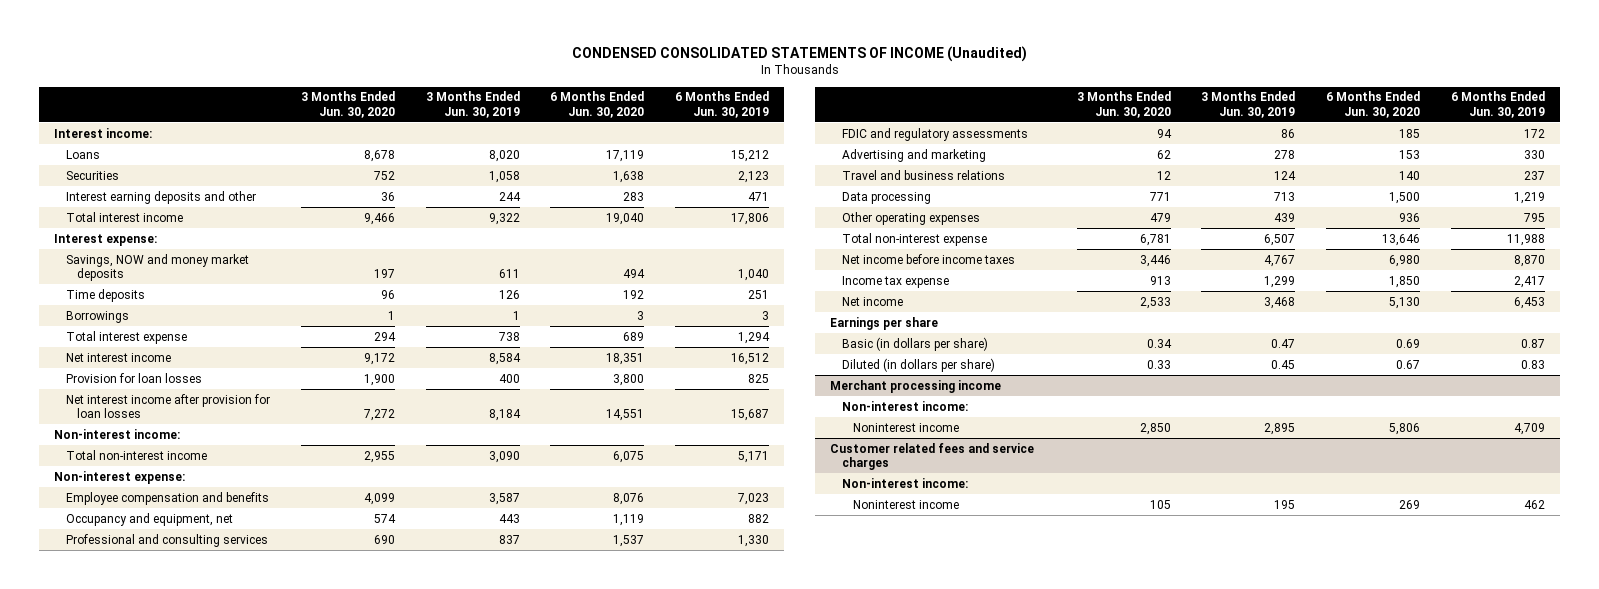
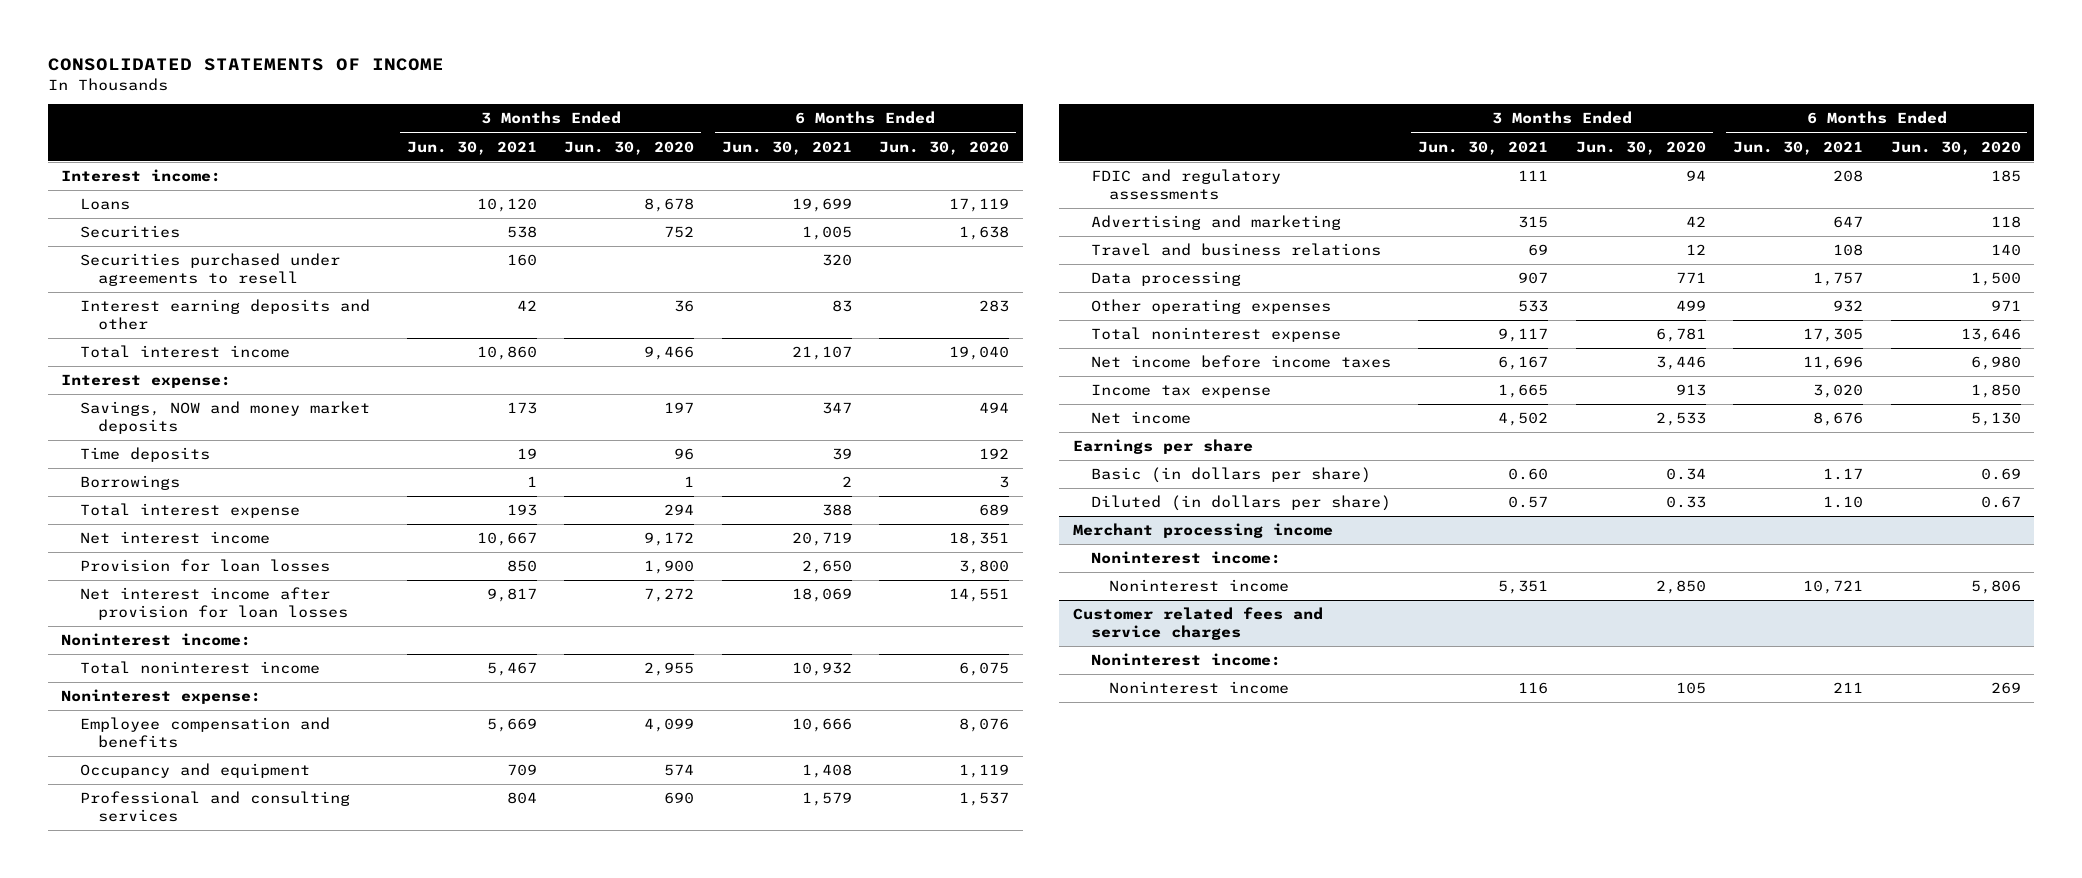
- CONDENSED CONSOLIDATED STATEMENTS OF INCOME (Unaudited)
+ CONSOLIDATED STATEMENTS OF INCOME
- | 3 Months Ended Jun. 30, 2020 | 3 Months Ended Jun. 30, 2019 | 6 Months Ended Jun. 30, 2020 | 6 Months Ended Jun. 30, 2019
+ | 3 Months Ended Jun. 30, 2021 | 3 Months Ended Jun. 30, 2020 | 6 Months Ended Jun. 30, 2021 | 6 Months Ended Jun. 30, 2020
+ Securities purchased under agreements to resell | 160 | | 320 |
- Non-interest income:
- Total non-interest income | 2,955 | 3,090 | 6,075 | 5,171
- Non-interest expense:
+ Noninterest income:
+ Total noninterest income | 5,467 | 2,955 | 10,932 | 6,075
+ Noninterest expense:
- Occupancy and equipment, net | 574 | 443 | 1,119 | 882
+ Occupancy and equipment | 709 | 574 | 1,408 | 1,119
- Advertising and marketing | 62 | 278 | 153 | 330
+ Advertising and marketing | 315 | 42 | 647 | 118
- Other operating expenses | 479 | 439 | 936 | 795
- Total non-interest expense | 6,781 | 6,507 | 13,646 | 11,988
+ Other operating expenses | 533 | 499 | 932 | 971
+ Total noninterest expense | 9,117 | 6,781 | 17,305 | 13,646
@ Merchant processing income
- Non-interest income:
+ Noninterest income:
@ Customer related fees and service charges
- Non-interest income:
+ Noninterest income:

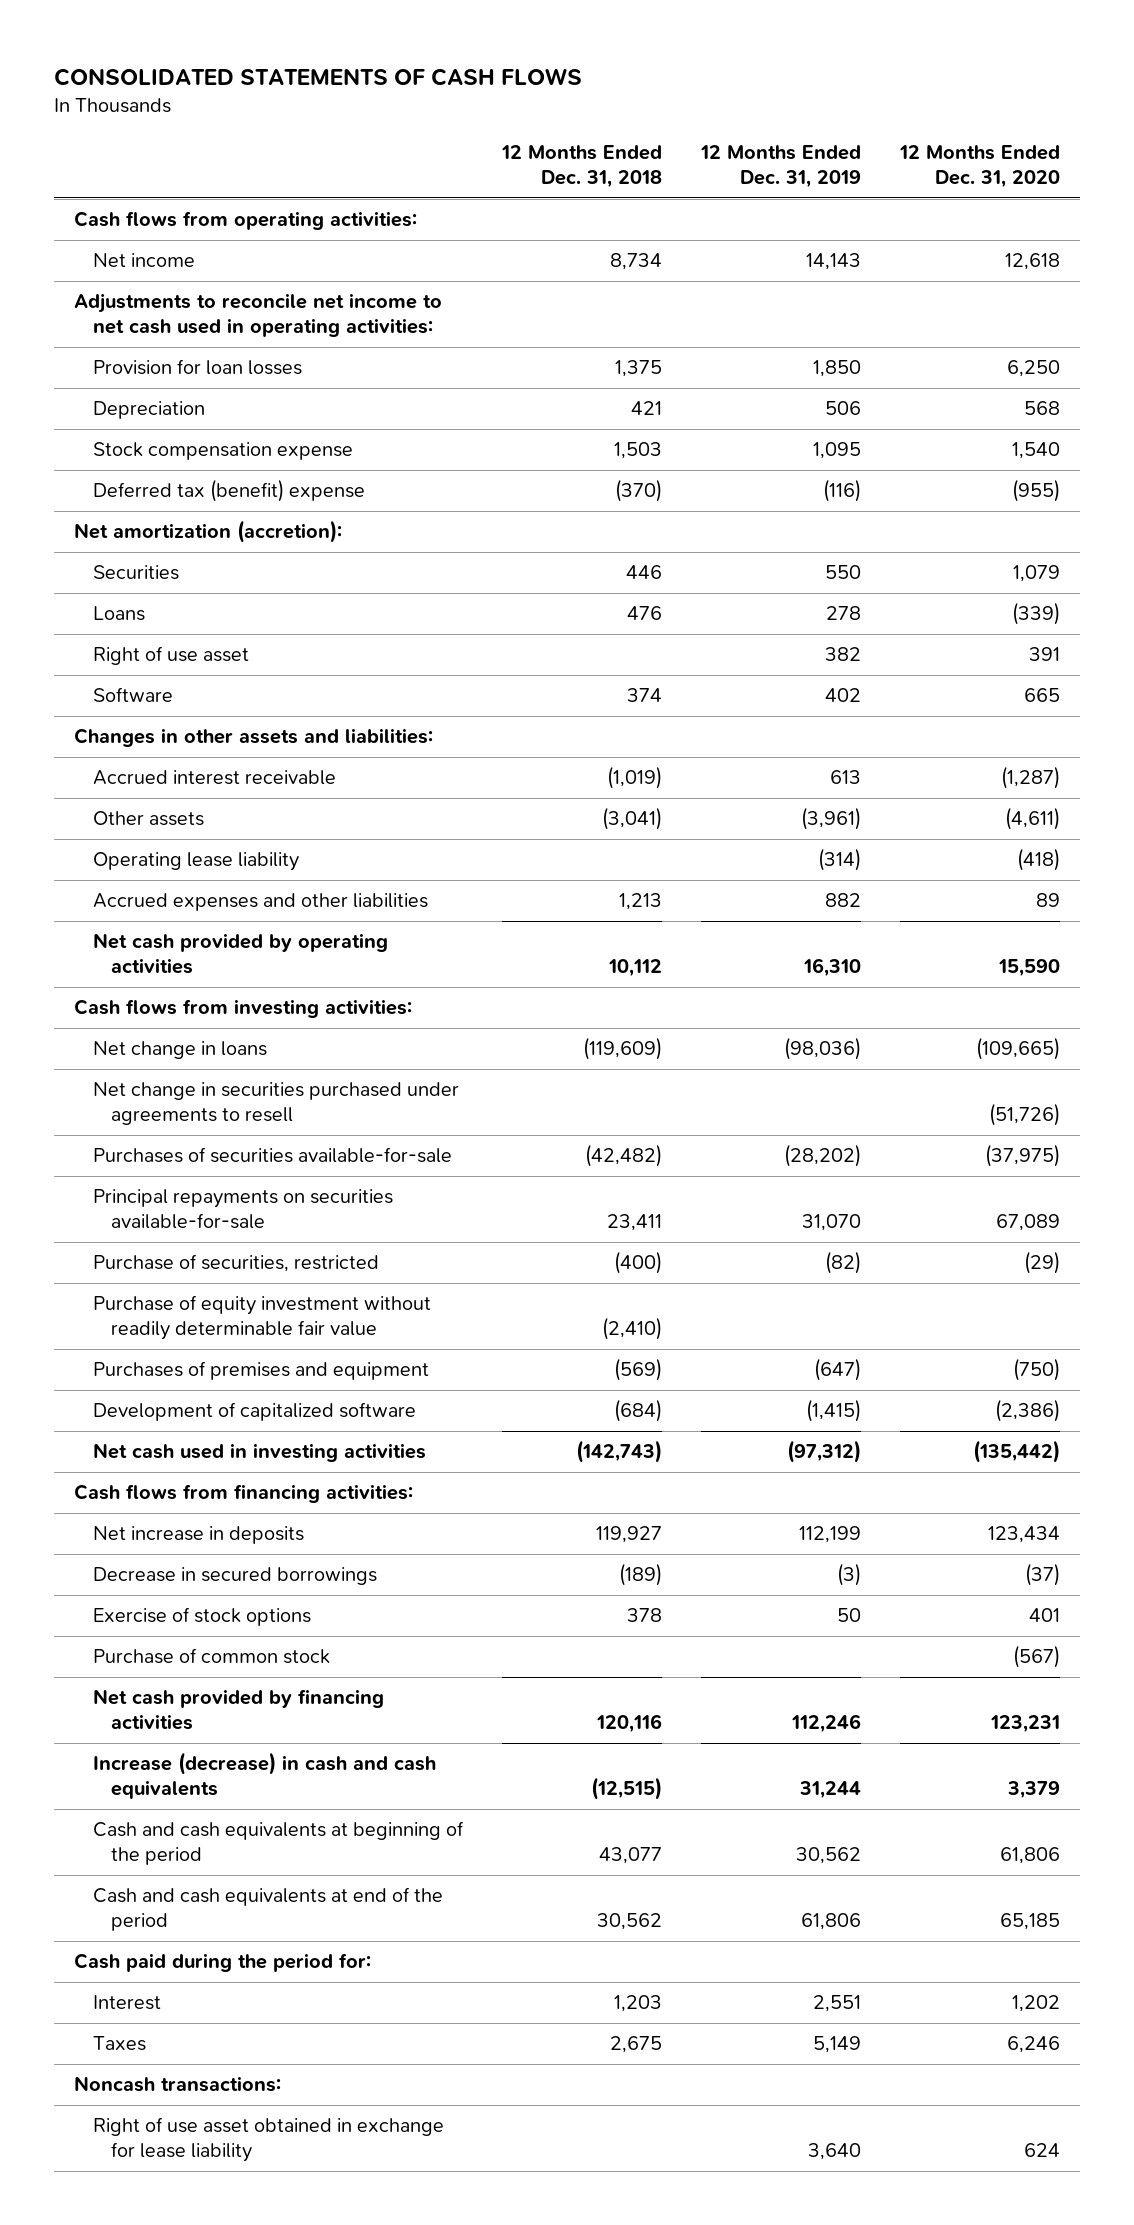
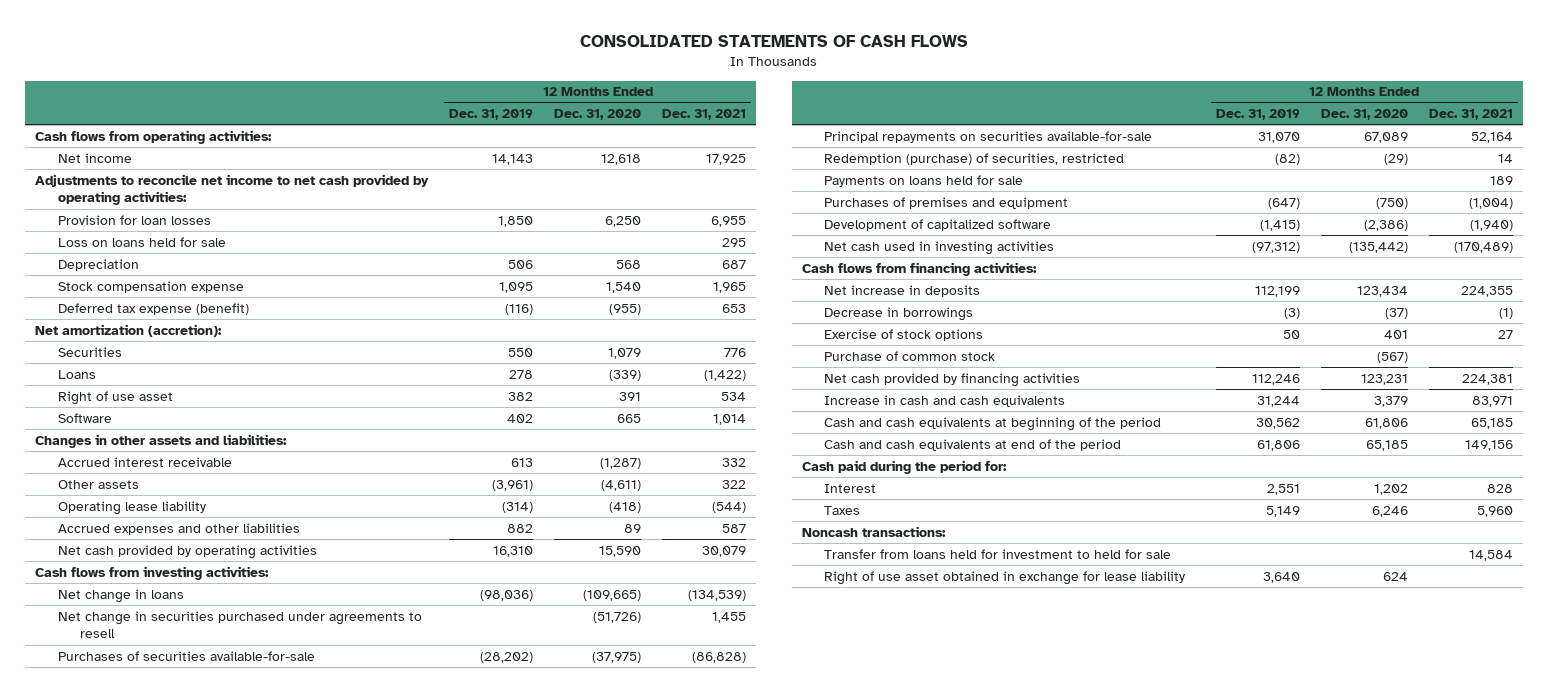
- | 12 Months Ended Dec. 31, 2018 | 12 Months Ended Dec. 31, 2019 | 12 Months Ended Dec. 31, 2020
+ | 12 Months Ended Dec. 31, 2019 | 12 Months Ended Dec. 31, 2020 | 12 Months Ended Dec. 31, 2021
- Adjustments to reconcile net income to net cash used in operating activities:
+ Adjustments to reconcile net income to net cash provided by operating activities:
+ Loss on loans held for sale | | | 295
- Deferred tax (benefit) expense | (370) | (116) | (955)
+ Deferred tax expense (benefit) | (116) | (955) | 653
- Purchase of securities, restricted | (400) | (82) | (29)
- Purchase of equity investment without readily determinable fair value | (2,410) | |
+ Redemption (purchase) of securities, restricted | (82) | (29) | 14
+ Payments on loans held for sale | | | 189
- Decrease in secured borrowings | (189) | (3) | (37)
+ Decrease in borrowings | (3) | (37) | (1)
- Increase (decrease) in cash and cash equivalents | (12,515) | 31,244 | 3,379
+ Increase in cash and cash equivalents | 31,244 | 3,379 | 83,971
+ Transfer from loans held for investment to held for sale | | | 14,584

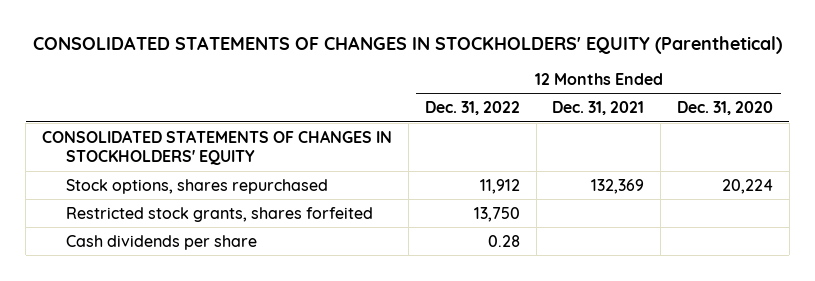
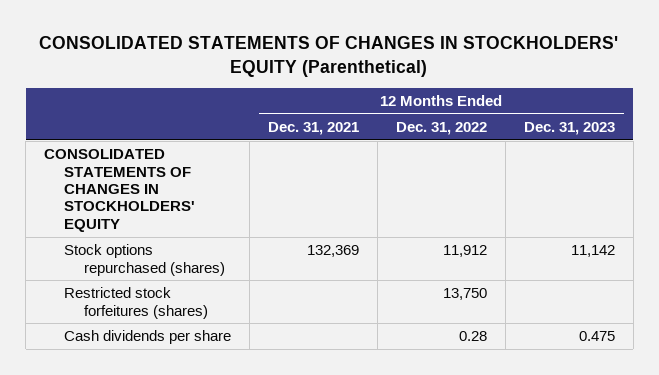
- | 12 Months Ended Dec. 31, 2022 | 12 Months Ended Dec. 31, 2021 | 12 Months Ended Dec. 31, 2020
+ | 12 Months Ended Dec. 31, 2021 | 12 Months Ended Dec. 31, 2022 | 12 Months Ended Dec. 31, 2023
- Stock options, shares repurchased | 11,912 | 132,369 | 20,224
- Restricted stock grants, shares forfeited | 13,750 | |
+ Stock options repurchased (shares) | 132,369 | 11,912 | 11,142
+ Restricted stock forfeitures (shares) | | 13,750 |

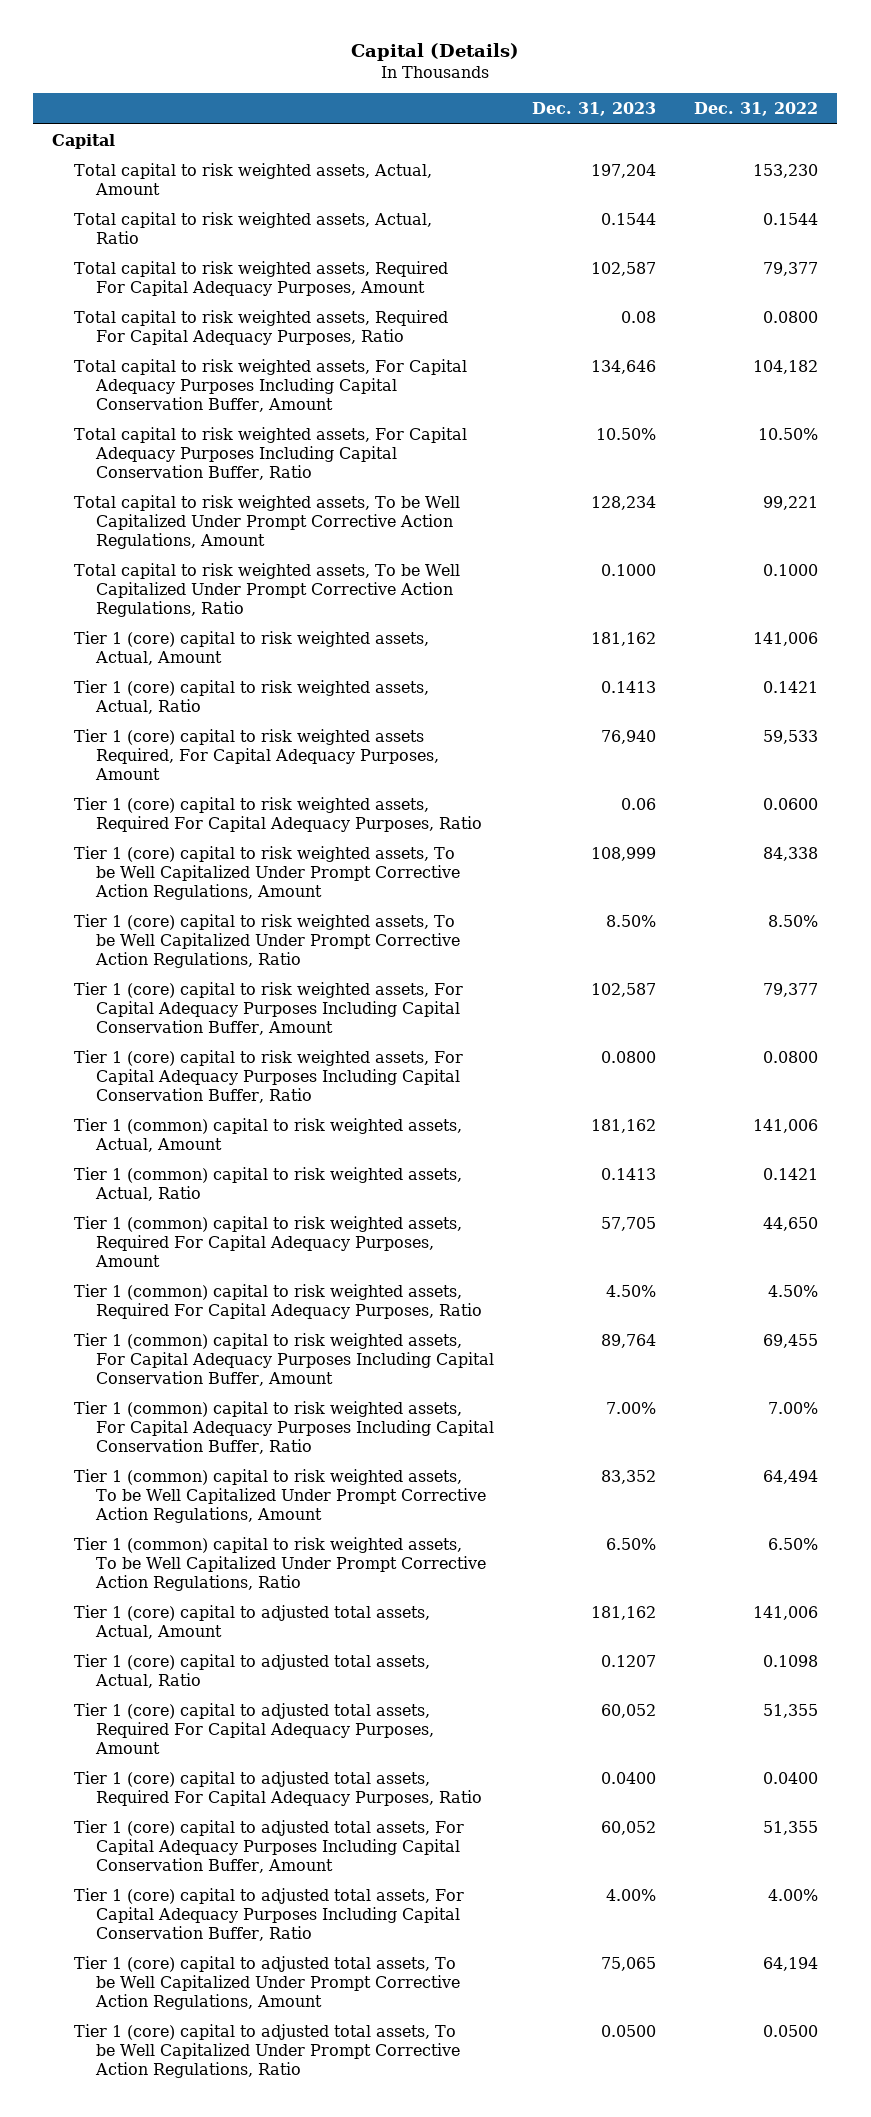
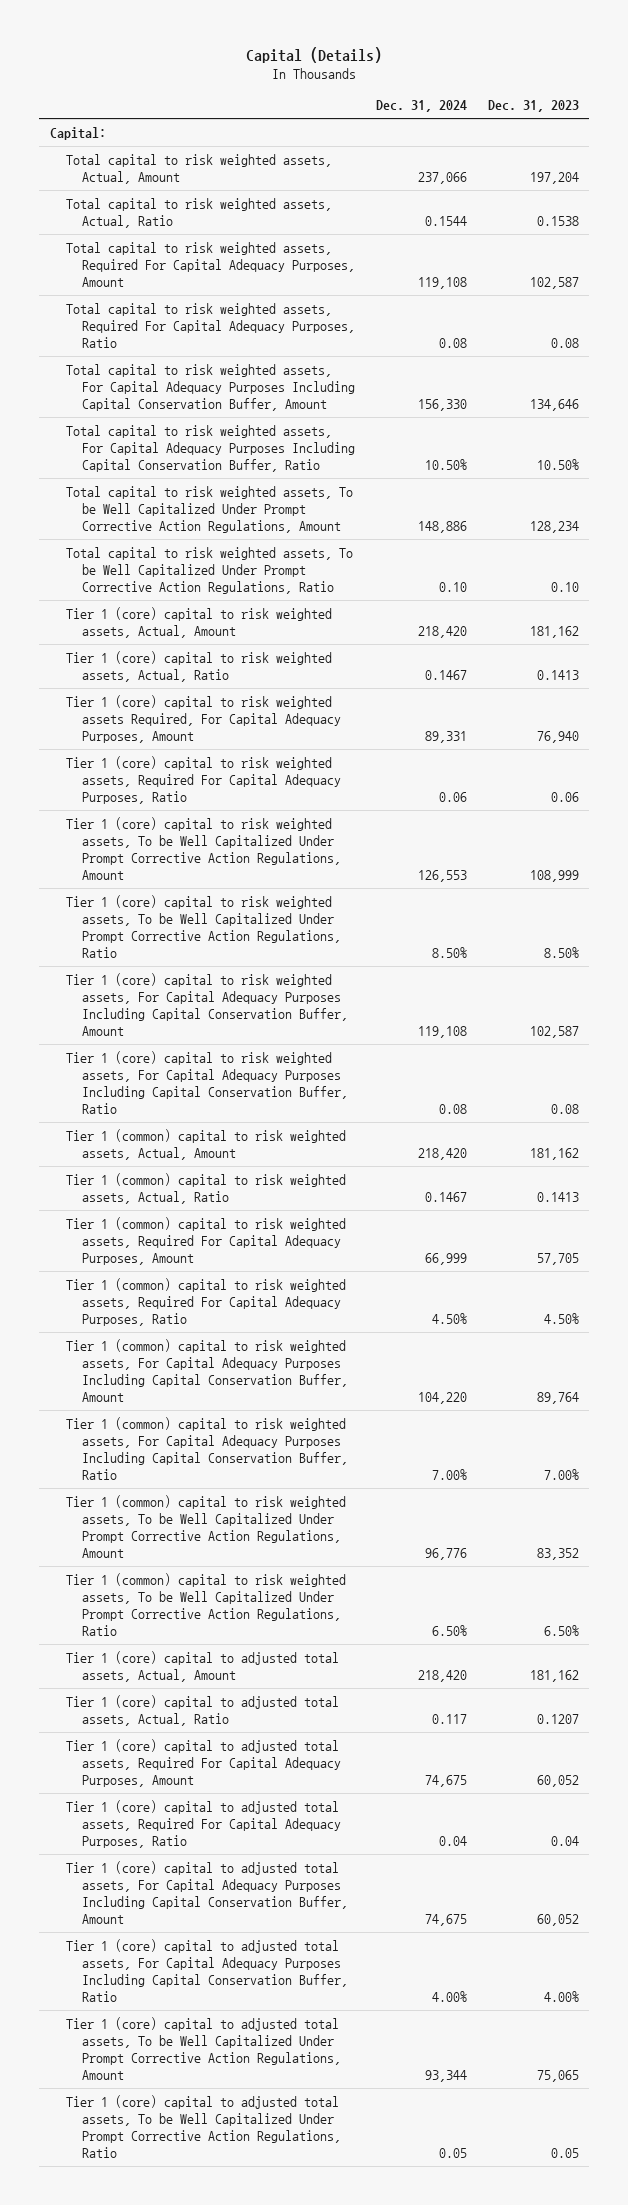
- | Dec. 31, 2023 | Dec. 31, 2022
+ | Dec. 31, 2024 | Dec. 31, 2023
- Capital
+ Capital:
- Total capital to risk weighted assets, Actual, Ratio | 0.1544 | 0.1544
+ Total capital to risk weighted assets, Actual, Ratio | 0.1544 | 0.1538
- Total capital to risk weighted assets, To be Well Capitalized Under Prompt Corrective Action Regulations, Ratio | 0.1000 | 0.1000
+ Total capital to risk weighted assets, To be Well Capitalized Under Prompt Corrective Action Regulations, Ratio | 0.10 | 0.10
- Tier 1 (core) capital to risk weighted assets, For Capital Adequacy Purposes Including Capital Conservation Buffer, Ratio | 0.0800 | 0.0800
+ Tier 1 (core) capital to risk weighted assets, For Capital Adequacy Purposes Including Capital Conservation Buffer, Ratio | 0.08 | 0.08
- Tier 1 (core) capital to adjusted total assets, Required For Capital Adequacy Purposes, Ratio | 0.0400 | 0.0400
+ Tier 1 (core) capital to adjusted total assets, Required For Capital Adequacy Purposes, Ratio | 0.04 | 0.04
- Tier 1 (core) capital to adjusted total assets, To be Well Capitalized Under Prompt Corrective Action Regulations, Ratio | 0.0500 | 0.0500
+ Tier 1 (core) capital to adjusted total assets, To be Well Capitalized Under Prompt Corrective Action Regulations, Ratio | 0.05 | 0.05

